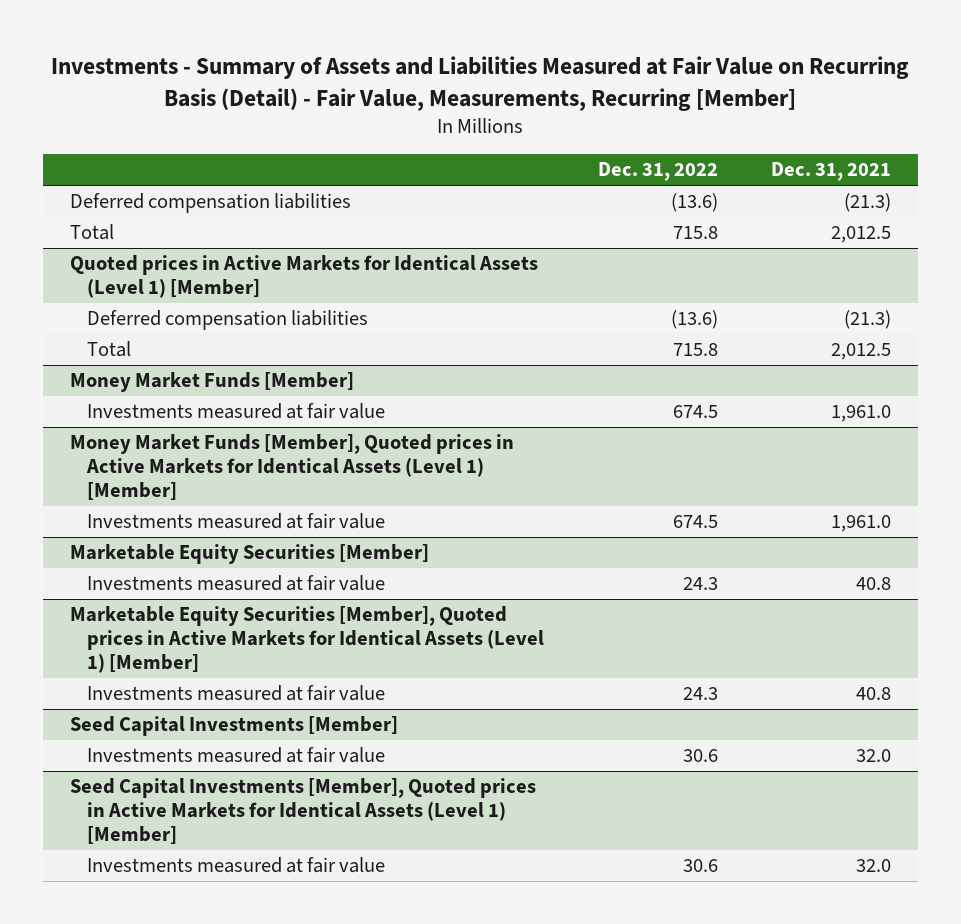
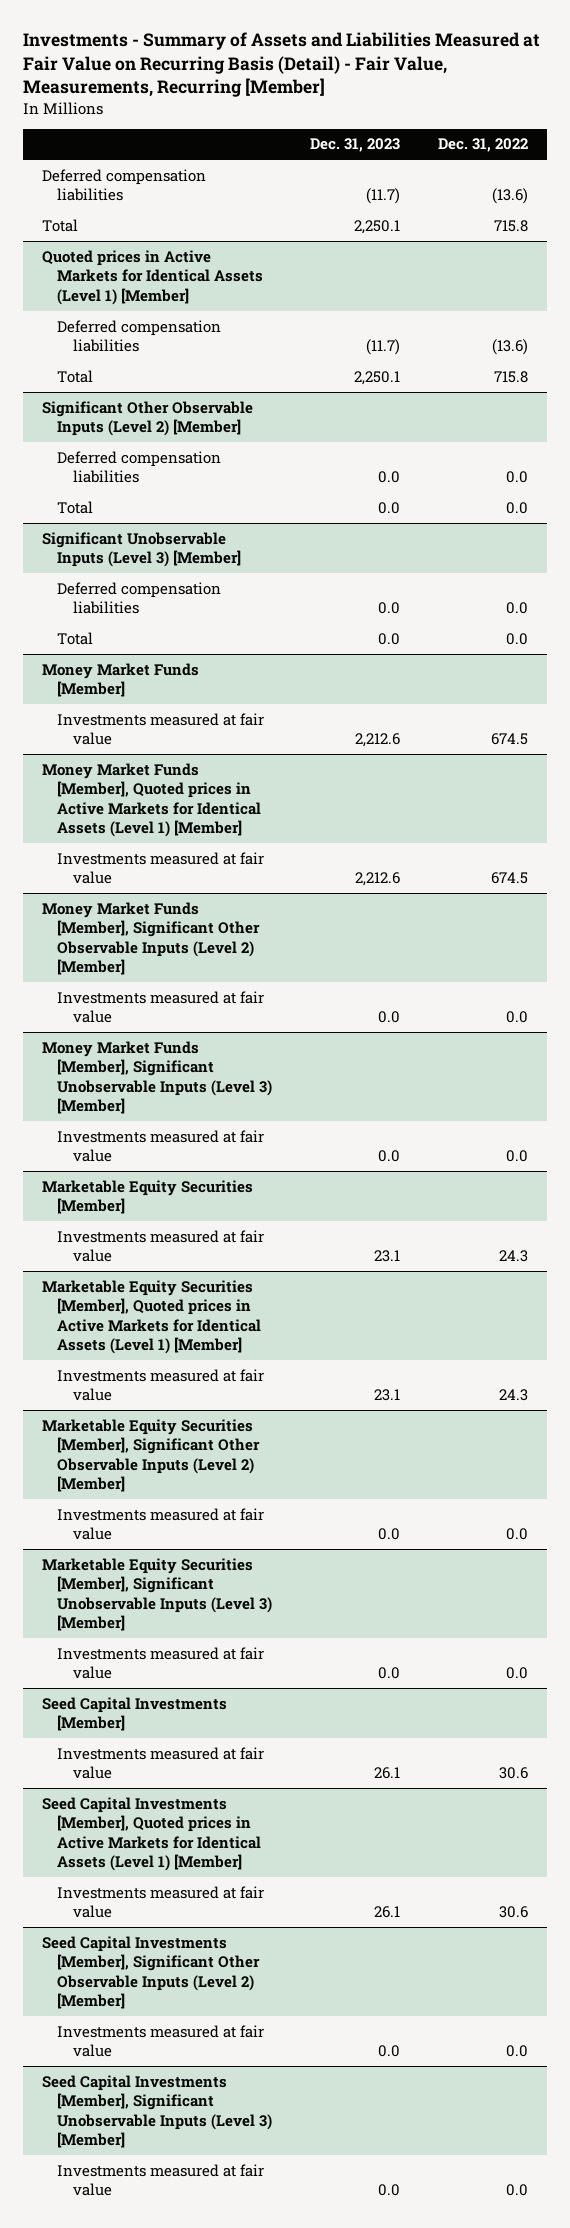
- | Dec. 31, 2022 | Dec. 31, 2021
+ | Dec. 31, 2023 | Dec. 31, 2022
+ Significant Other Observable Inputs (Level 2) [Member]
+ Deferred compensation liabilities | 0.0 | 0.0
+ Total | 0.0 | 0.0
+ Significant Unobservable Inputs (Level 3) [Member]
+ Deferred compensation liabilities | 0.0 | 0.0
+ Total | 0.0 | 0.0
+ Money Market Funds [Member], Significant Other Observable Inputs (Level 2) [Member]
+ Investments measured at fair value | 0.0 | 0.0
+ Money Market Funds [Member], Significant Unobservable Inputs (Level 3) [Member]
+ Investments measured at fair value | 0.0 | 0.0
+ Marketable Equity Securities [Member], Significant Other Observable Inputs (Level 2) [Member]
+ Investments measured at fair value | 0.0 | 0.0
+ Marketable Equity Securities [Member], Significant Unobservable Inputs (Level 3) [Member]
+ Investments measured at fair value | 0.0 | 0.0
+ Seed Capital Investments [Member], Significant Other Observable Inputs (Level 2) [Member]
+ Investments measured at fair value | 0.0 | 0.0
+ Seed Capital Investments [Member], Significant Unobservable Inputs (Level 3) [Member]
+ Investments measured at fair value | 0.0 | 0.0

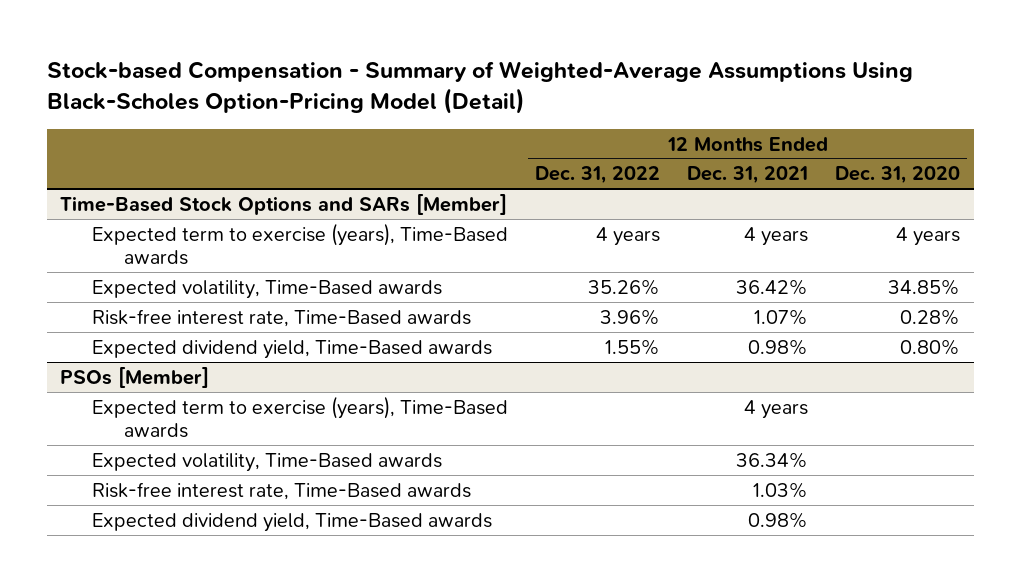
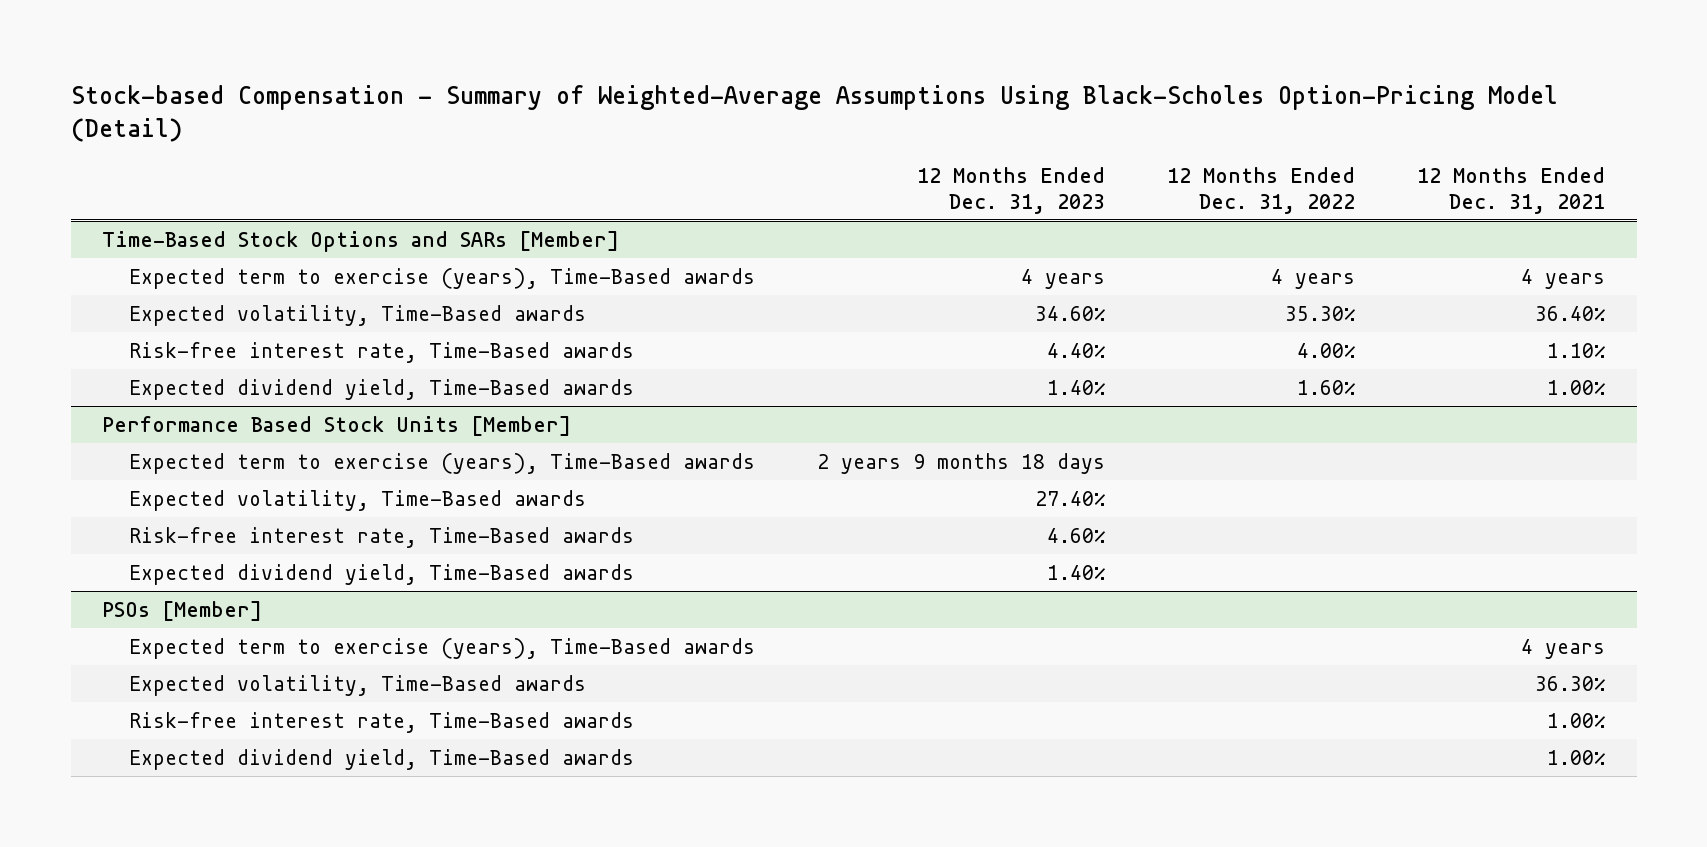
- | 12 Months Ended Dec. 31, 2022 | 12 Months Ended Dec. 31, 2021 | 12 Months Ended Dec. 31, 2020
+ | 12 Months Ended Dec. 31, 2023 | 12 Months Ended Dec. 31, 2022 | 12 Months Ended Dec. 31, 2021
@ Time-Based Stock Options and SARs [Member]
- Expected volatility, Time-Based awards | 35.26% | 36.42% | 34.85%
- Risk-free interest rate, Time-Based awards | 3.96% | 1.07% | 0.28%
- Expected dividend yield, Time-Based awards | 1.55% | 0.98% | 0.80%
+ Expected volatility, Time-Based awards | 34.60% | 35.30% | 36.40%
+ Risk-free interest rate, Time-Based awards | 4.40% | 4.00% | 1.10%
+ Expected dividend yield, Time-Based awards | 1.40% | 1.60% | 1.00%
+ Performance Based Stock Units [Member]
+ Expected term to exercise (years), Time-Based awards | 2 years 9 months 18 days | |
+ Expected volatility, Time-Based awards | 27.40% | |
+ Risk-free interest rate, Time-Based awards | 4.60% | |
+ Expected dividend yield, Time-Based awards | 1.40% | |
@ PSOs [Member]
- Expected volatility, Time-Based awards | | 36.34% |
- Risk-free interest rate, Time-Based awards | | 1.03% |
- Expected dividend yield, Time-Based awards | | 0.98% |
+ Expected volatility, Time-Based awards | | | 36.30%
+ Risk-free interest rate, Time-Based awards | | | 1.00%
+ Expected dividend yield, Time-Based awards | | | 1.00%

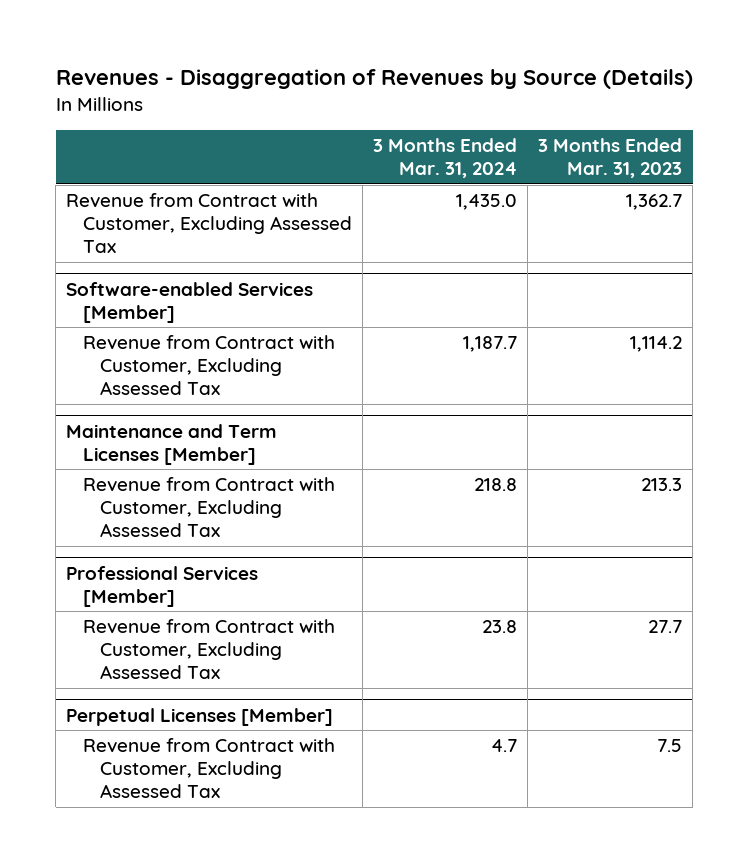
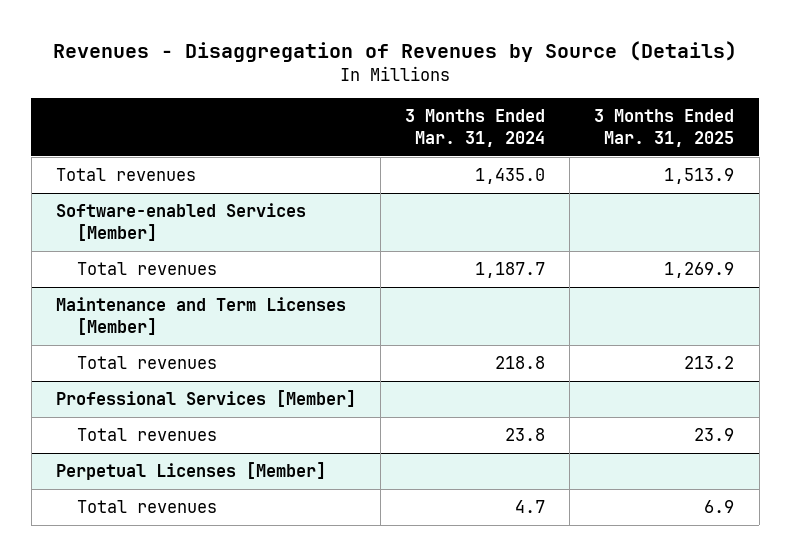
- | 3 Months Ended Mar. 31, 2024 | 3 Months Ended Mar. 31, 2023
+ | 3 Months Ended Mar. 31, 2024 | 3 Months Ended Mar. 31, 2025
- Revenue from Contract with Customer, Excluding Assessed Tax | 1,435.0 | 1,362.7
+ Total revenues | 1,435.0 | 1,513.9
@ Software-enabled Services [Member]
- Revenue from Contract with Customer, Excluding Assessed Tax | 1,187.7 | 1,114.2
+ Total revenues | 1,187.7 | 1,269.9
@ Maintenance and Term Licenses [Member]
- Revenue from Contract with Customer, Excluding Assessed Tax | 218.8 | 213.3
+ Total revenues | 218.8 | 213.2
@ Professional Services [Member]
- Revenue from Contract with Customer, Excluding Assessed Tax | 23.8 | 27.7
+ Total revenues | 23.8 | 23.9
@ Perpetual Licenses [Member]
- Revenue from Contract with Customer, Excluding Assessed Tax | 4.7 | 7.5
+ Total revenues | 4.7 | 6.9

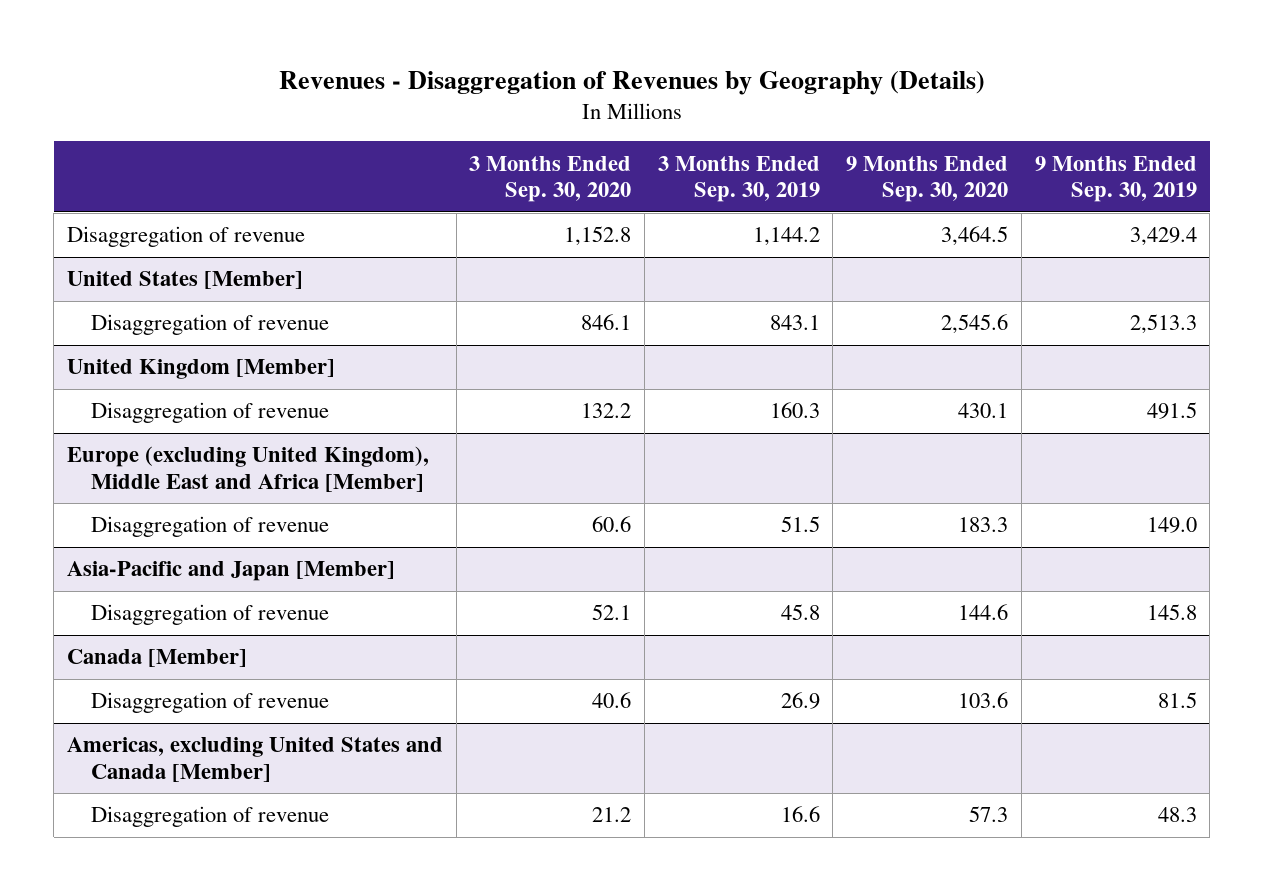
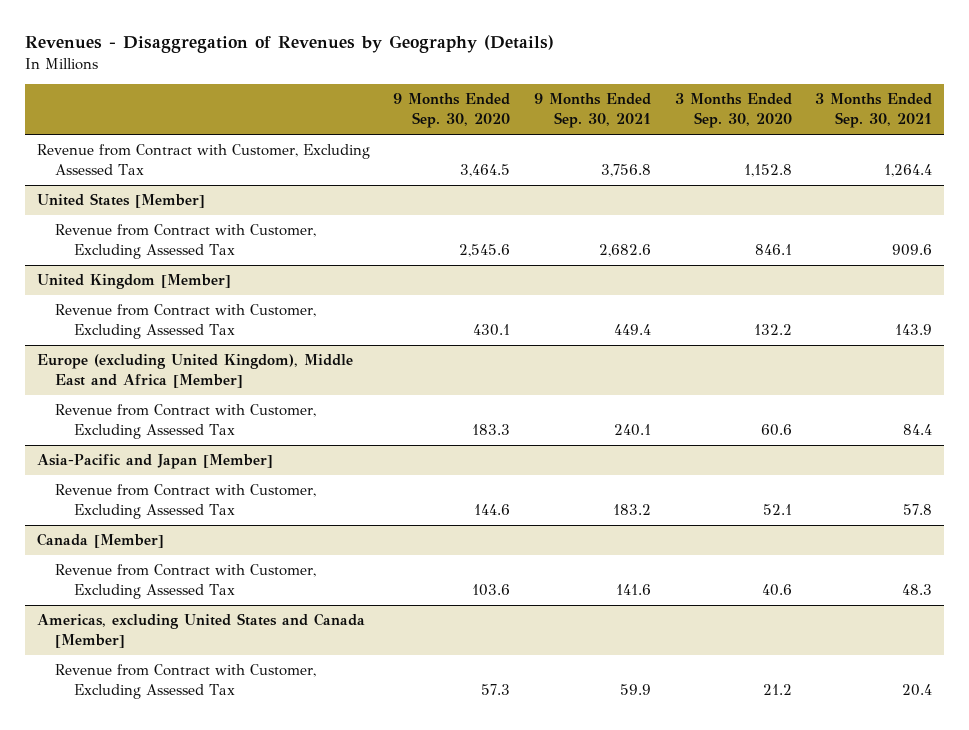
- | 3 Months Ended Sep. 30, 2020 | 3 Months Ended Sep. 30, 2019 | 9 Months Ended Sep. 30, 2020 | 9 Months Ended Sep. 30, 2019
+ | 9 Months Ended Sep. 30, 2020 | 9 Months Ended Sep. 30, 2021 | 3 Months Ended Sep. 30, 2020 | 3 Months Ended Sep. 30, 2021
- Disaggregation of revenue | 1,152.8 | 1,144.2 | 3,464.5 | 3,429.4
+ Revenue from Contract with Customer, Excluding Assessed Tax | 3,464.5 | 3,756.8 | 1,152.8 | 1,264.4
@ United States [Member]
- Disaggregation of revenue | 846.1 | 843.1 | 2,545.6 | 2,513.3
+ Revenue from Contract with Customer, Excluding Assessed Tax | 2,545.6 | 2,682.6 | 846.1 | 909.6
@ United Kingdom [Member]
- Disaggregation of revenue | 132.2 | 160.3 | 430.1 | 491.5
+ Revenue from Contract with Customer, Excluding Assessed Tax | 430.1 | 449.4 | 132.2 | 143.9
@ Europe (excluding United Kingdom), Middle East and Africa [Member]
- Disaggregation of revenue | 60.6 | 51.5 | 183.3 | 149.0
+ Revenue from Contract with Customer, Excluding Assessed Tax | 183.3 | 240.1 | 60.6 | 84.4
@ Asia-Pacific and Japan [Member]
- Disaggregation of revenue | 52.1 | 45.8 | 144.6 | 145.8
+ Revenue from Contract with Customer, Excluding Assessed Tax | 144.6 | 183.2 | 52.1 | 57.8
@ Canada [Member]
- Disaggregation of revenue | 40.6 | 26.9 | 103.6 | 81.5
+ Revenue from Contract with Customer, Excluding Assessed Tax | 103.6 | 141.6 | 40.6 | 48.3
@ Americas, excluding United States and Canada [Member]
- Disaggregation of revenue | 21.2 | 16.6 | 57.3 | 48.3
+ Revenue from Contract with Customer, Excluding Assessed Tax | 57.3 | 59.9 | 21.2 | 20.4

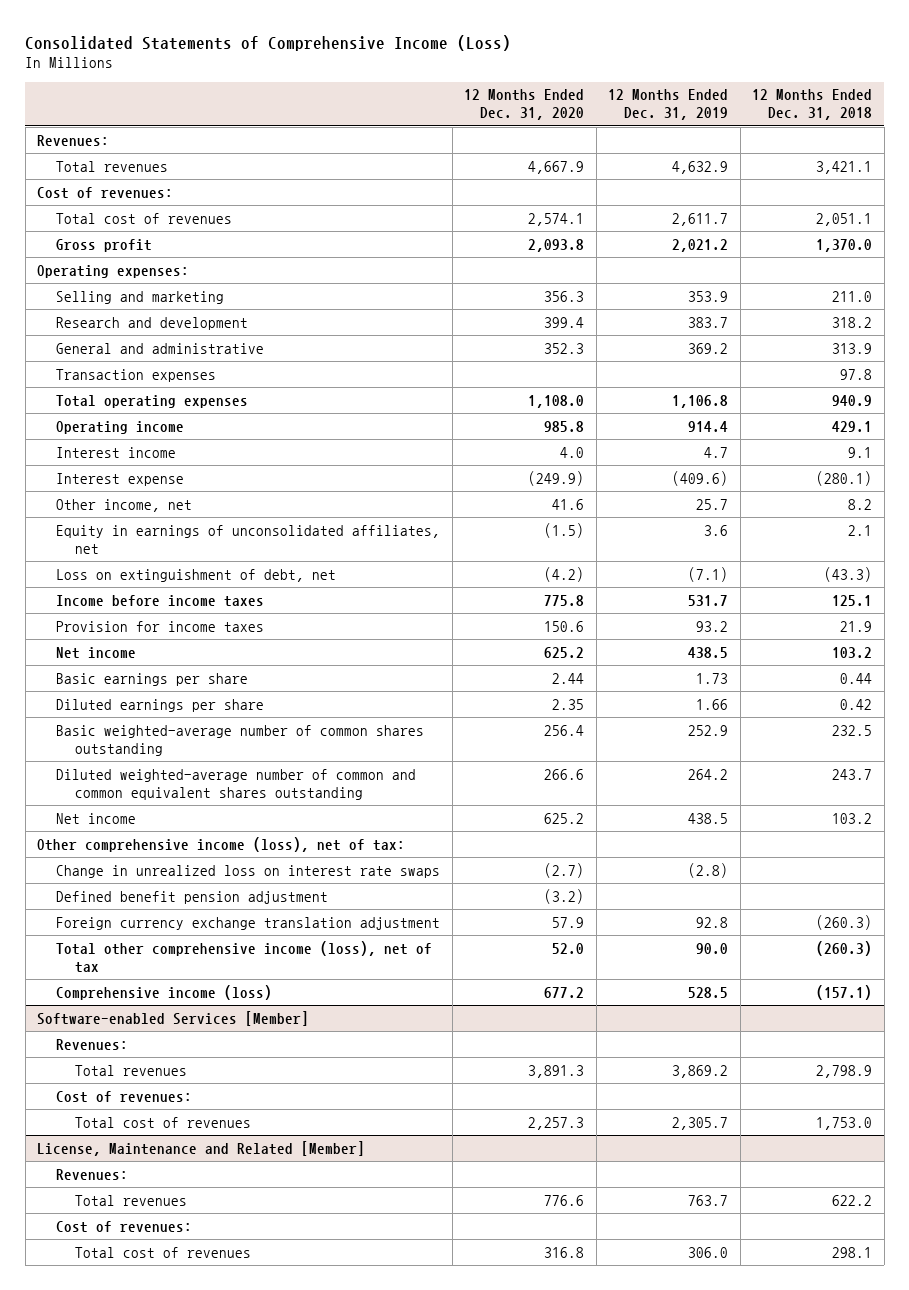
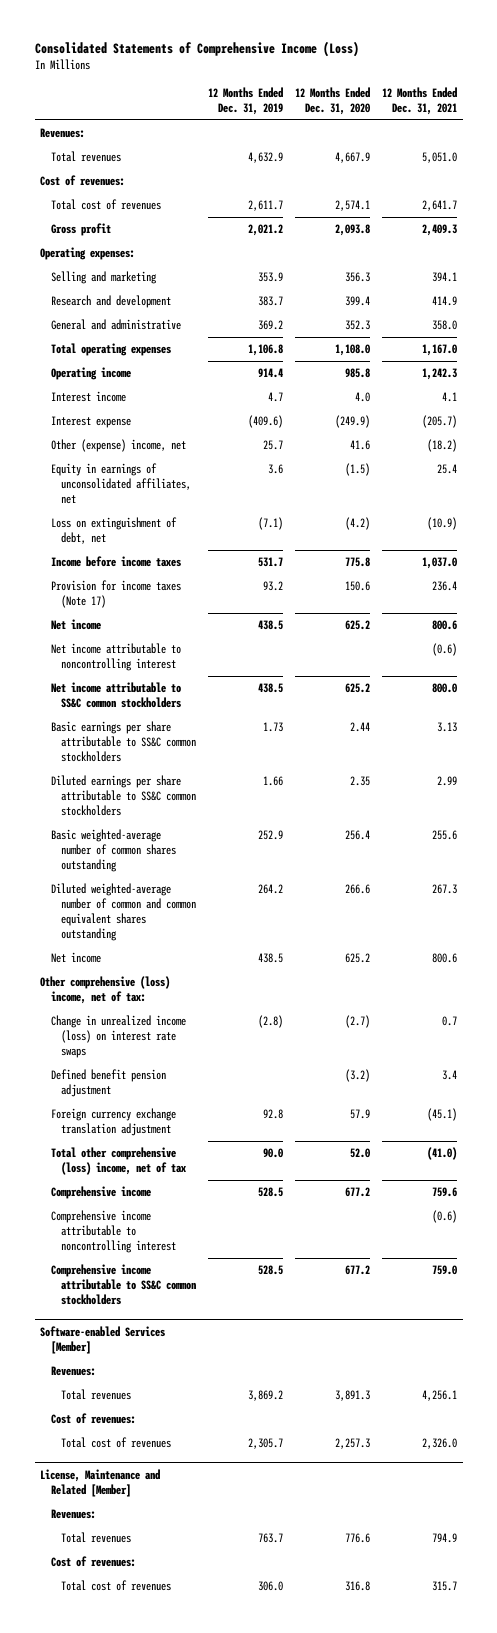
- | 12 Months Ended Dec. 31, 2020 | 12 Months Ended Dec. 31, 2019 | 12 Months Ended Dec. 31, 2018
+ | 12 Months Ended Dec. 31, 2019 | 12 Months Ended Dec. 31, 2020 | 12 Months Ended Dec. 31, 2021
- Transaction expenses | | | 97.8
- Other income, net | 41.6 | 25.7 | 8.2
+ Other (expense) income, net | 25.7 | 41.6 | (18.2)
- Provision for income taxes | 150.6 | 93.2 | 21.9
+ Provision for income taxes (Note 17) | 93.2 | 150.6 | 236.4
- Basic earnings per share | 2.44 | 1.73 | 0.44
- Diluted earnings per share | 2.35 | 1.66 | 0.42
+ Net income attributable to noncontrolling interest | | | (0.6)
+ Net income attributable to SS&C common stockholders | 438.5 | 625.2 | 800.0
+ Basic earnings per share attributable to SS&C common stockholders | 1.73 | 2.44 | 3.13
+ Diluted earnings per share attributable to SS&C common stockholders | 1.66 | 2.35 | 2.99
- Other comprehensive income (loss), net of tax:
- Change in unrealized loss on interest rate swaps | (2.7) | (2.8) |
+ Other comprehensive (loss) income, net of tax:
+ Change in unrealized income (loss) on interest rate swaps | (2.8) | (2.7) | 0.7
- Total other comprehensive income (loss), net of tax | 52.0 | 90.0 | (260.3)
- Comprehensive income (loss) | 677.2 | 528.5 | (157.1)
+ Total other comprehensive (loss) income, net of tax | 90.0 | 52.0 | (41.0)
+ Comprehensive income | 528.5 | 677.2 | 759.6
+ Comprehensive income attributable to noncontrolling interest | | | (0.6)
+ Comprehensive income attributable to SS&C common stockholders | 528.5 | 677.2 | 759.0

